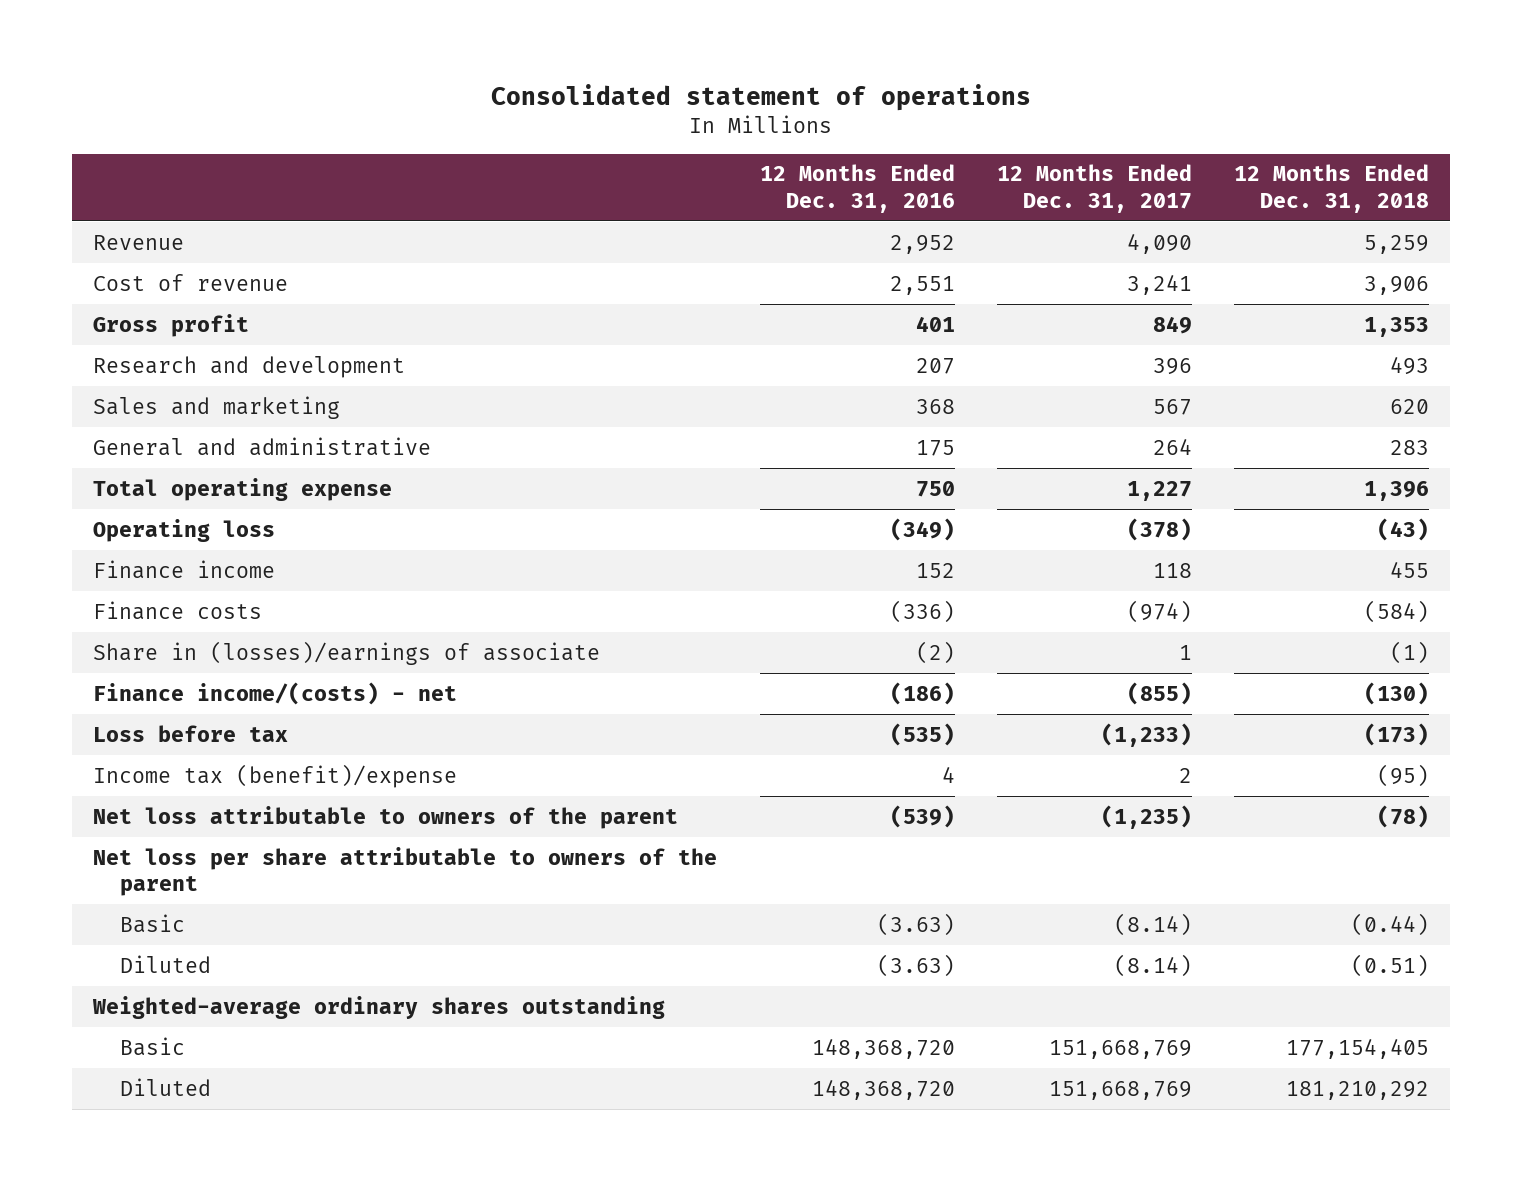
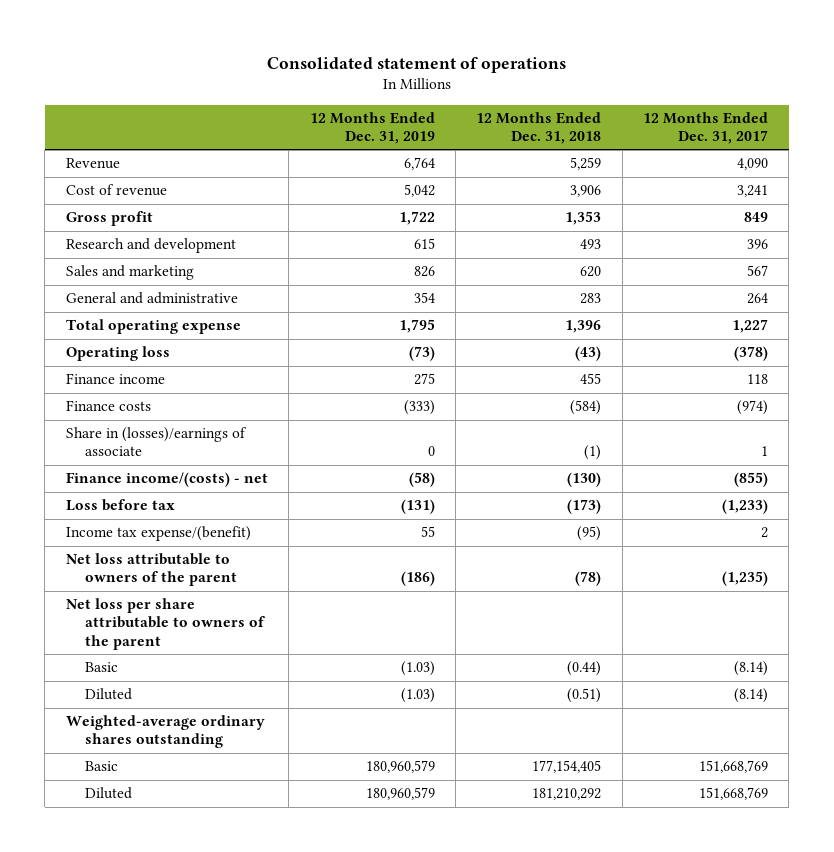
- | 12 Months Ended Dec. 31, 2016 | 12 Months Ended Dec. 31, 2017 | 12 Months Ended Dec. 31, 2018
+ | 12 Months Ended Dec. 31, 2019 | 12 Months Ended Dec. 31, 2018 | 12 Months Ended Dec. 31, 2017
- Income tax (benefit)/expense | 4 | 2 | (95)
+ Income tax expense/(benefit) | 55 | (95) | 2

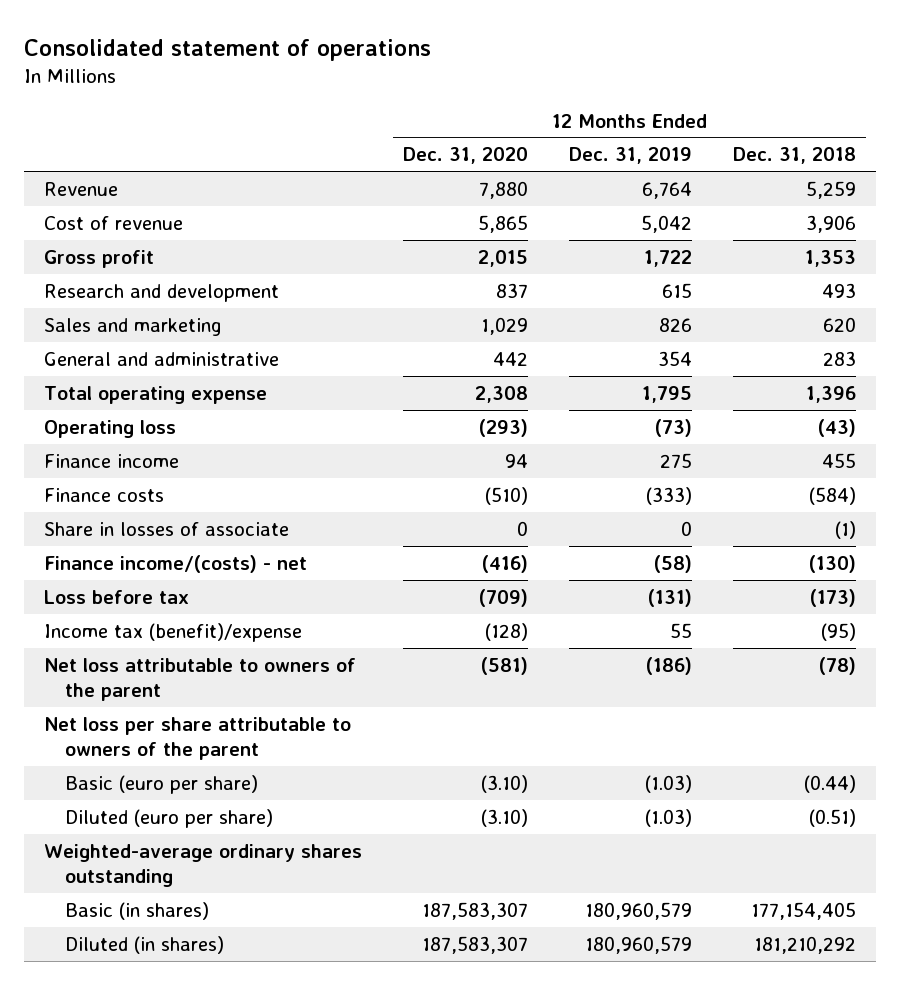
- | 12 Months Ended Dec. 31, 2019 | 12 Months Ended Dec. 31, 2018 | 12 Months Ended Dec. 31, 2017
+ | 12 Months Ended Dec. 31, 2020 | 12 Months Ended Dec. 31, 2019 | 12 Months Ended Dec. 31, 2018
- Share in (losses)/earnings of associate | 0 | (1) | 1
+ Share in losses of associate | 0 | 0 | (1)
- Income tax expense/(benefit) | 55 | (95) | 2
+ Income tax (benefit)/expense | (128) | 55 | (95)
- Basic | (1.03) | (0.44) | (8.14)
- Diluted | (1.03) | (0.51) | (8.14)
+ Basic (euro per share) | (3.10) | (1.03) | (0.44)
+ Diluted (euro per share) | (3.10) | (1.03) | (0.51)
- Basic | 180,960,579 | 177,154,405 | 151,668,769
- Diluted | 180,960,579 | 181,210,292 | 151,668,769
+ Basic (in shares) | 187,583,307 | 180,960,579 | 177,154,405
+ Diluted (in shares) | 187,583,307 | 180,960,579 | 181,210,292

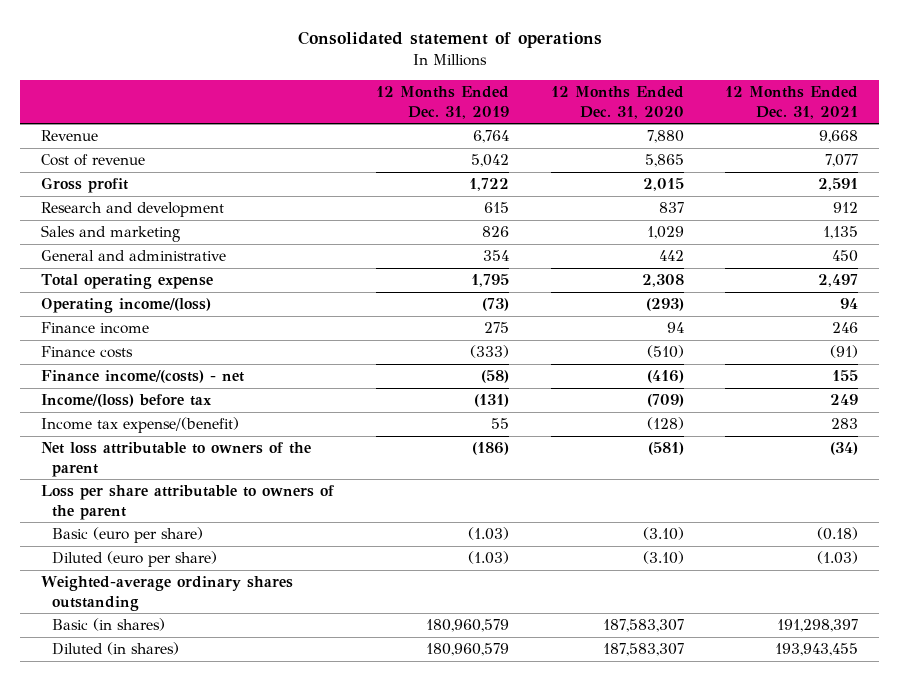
- | 12 Months Ended Dec. 31, 2020 | 12 Months Ended Dec. 31, 2019 | 12 Months Ended Dec. 31, 2018
+ | 12 Months Ended Dec. 31, 2019 | 12 Months Ended Dec. 31, 2020 | 12 Months Ended Dec. 31, 2021
- Operating loss | (293) | (73) | (43)
+ Operating income/(loss) | (73) | (293) | 94
- Share in losses of associate | 0 | 0 | (1)
- Loss before tax | (709) | (131) | (173)
- Income tax (benefit)/expense | (128) | 55 | (95)
+ Income/(loss) before tax | (131) | (709) | 249
+ Income tax expense/(benefit) | 55 | (128) | 283
- Net loss per share attributable to owners of the parent
+ Loss per share attributable to owners of the parent

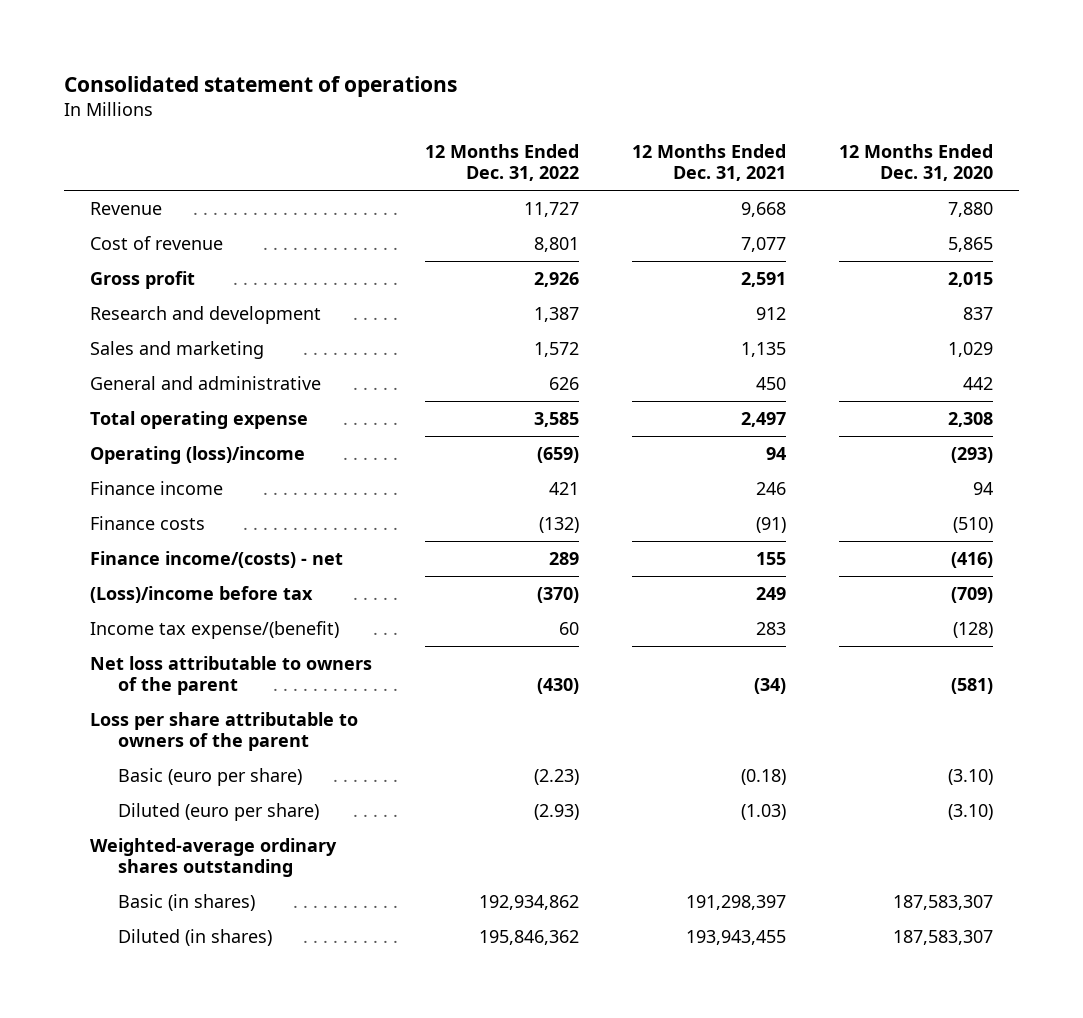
- | 12 Months Ended Dec. 31, 2019 | 12 Months Ended Dec. 31, 2020 | 12 Months Ended Dec. 31, 2021
+ | 12 Months Ended Dec. 31, 2022 | 12 Months Ended Dec. 31, 2021 | 12 Months Ended Dec. 31, 2020
- Operating income/(loss) | (73) | (293) | 94
+ Operating (loss)/income | (659) | 94 | (293)
- Income/(loss) before tax | (131) | (709) | 249
+ (Loss)/income before tax | (370) | 249 | (709)

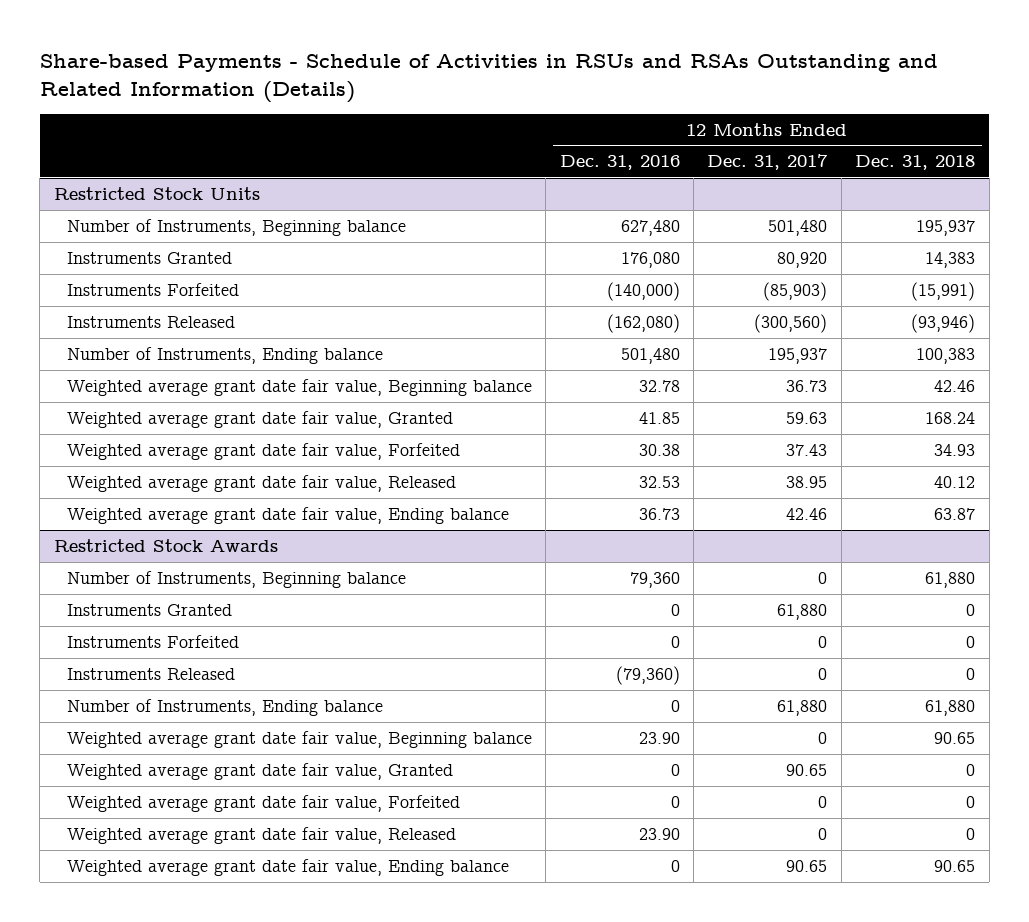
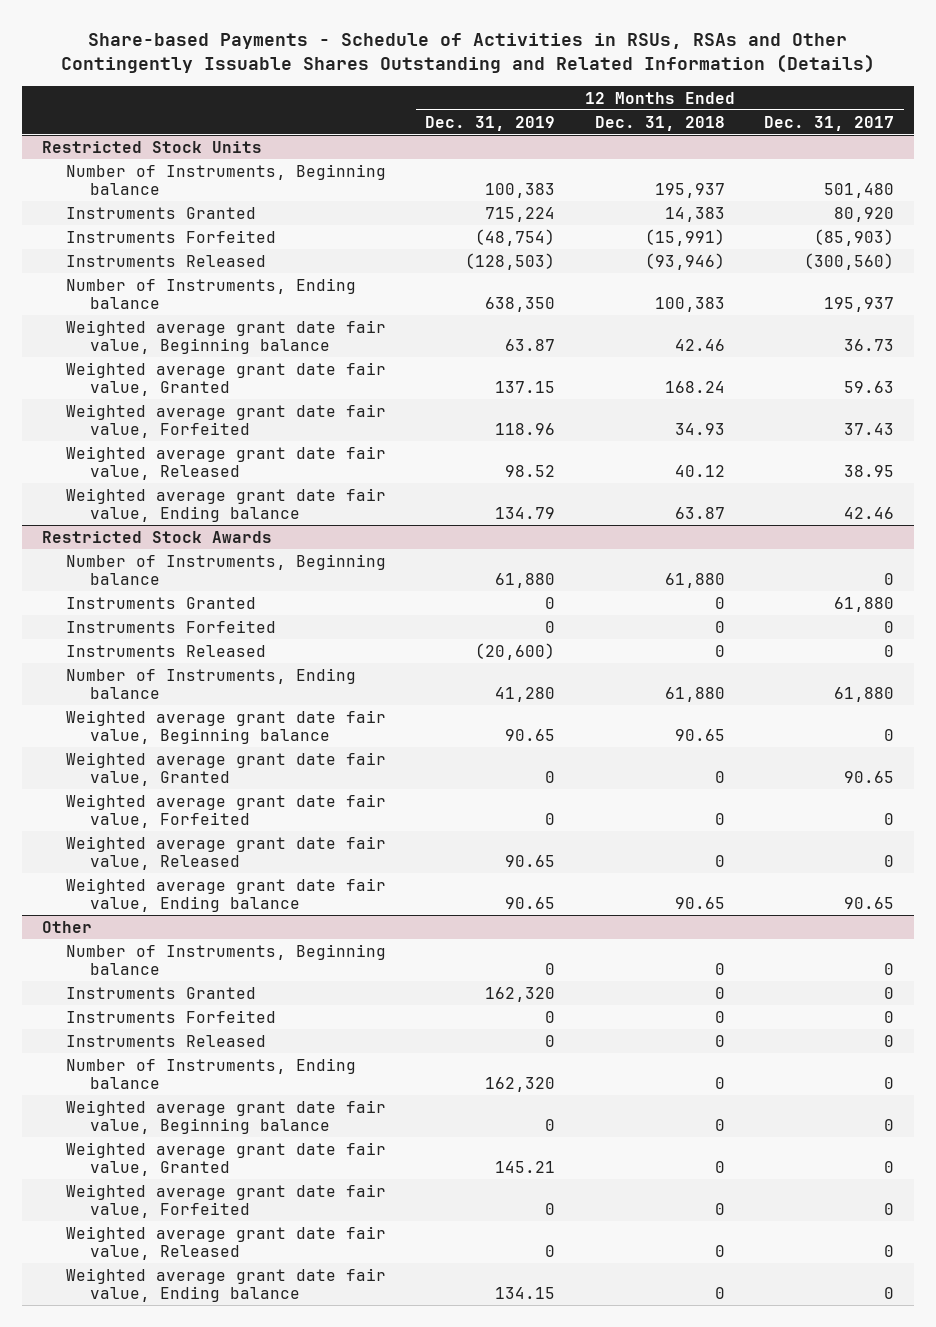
- Share-based Payments - Schedule of Activities in RSUs and RSAs Outstanding and Related Information (Details)
+ Share-based Payments - Schedule of Activities in RSUs, RSAs and Other Contingently Issuable Shares Outstanding and Related Information (Details)
- | 12 Months Ended Dec. 31, 2016 | 12 Months Ended Dec. 31, 2017 | 12 Months Ended Dec. 31, 2018
+ | 12 Months Ended Dec. 31, 2019 | 12 Months Ended Dec. 31, 2018 | 12 Months Ended Dec. 31, 2017
+ Other
+ Number of Instruments, Beginning balance | 0 | 0 | 0
+ Instruments Granted | 162,320 | 0 | 0
+ Instruments Forfeited | 0 | 0 | 0
+ Instruments Released | 0 | 0 | 0
+ Number of Instruments, Ending balance | 162,320 | 0 | 0
+ Weighted average grant date fair value, Beginning balance | 0 | 0 | 0
+ Weighted average grant date fair value, Granted | 145.21 | 0 | 0
+ Weighted average grant date fair value, Forfeited | 0 | 0 | 0
+ Weighted average grant date fair value, Released | 0 | 0 | 0
+ Weighted average grant date fair value, Ending balance | 134.15 | 0 | 0

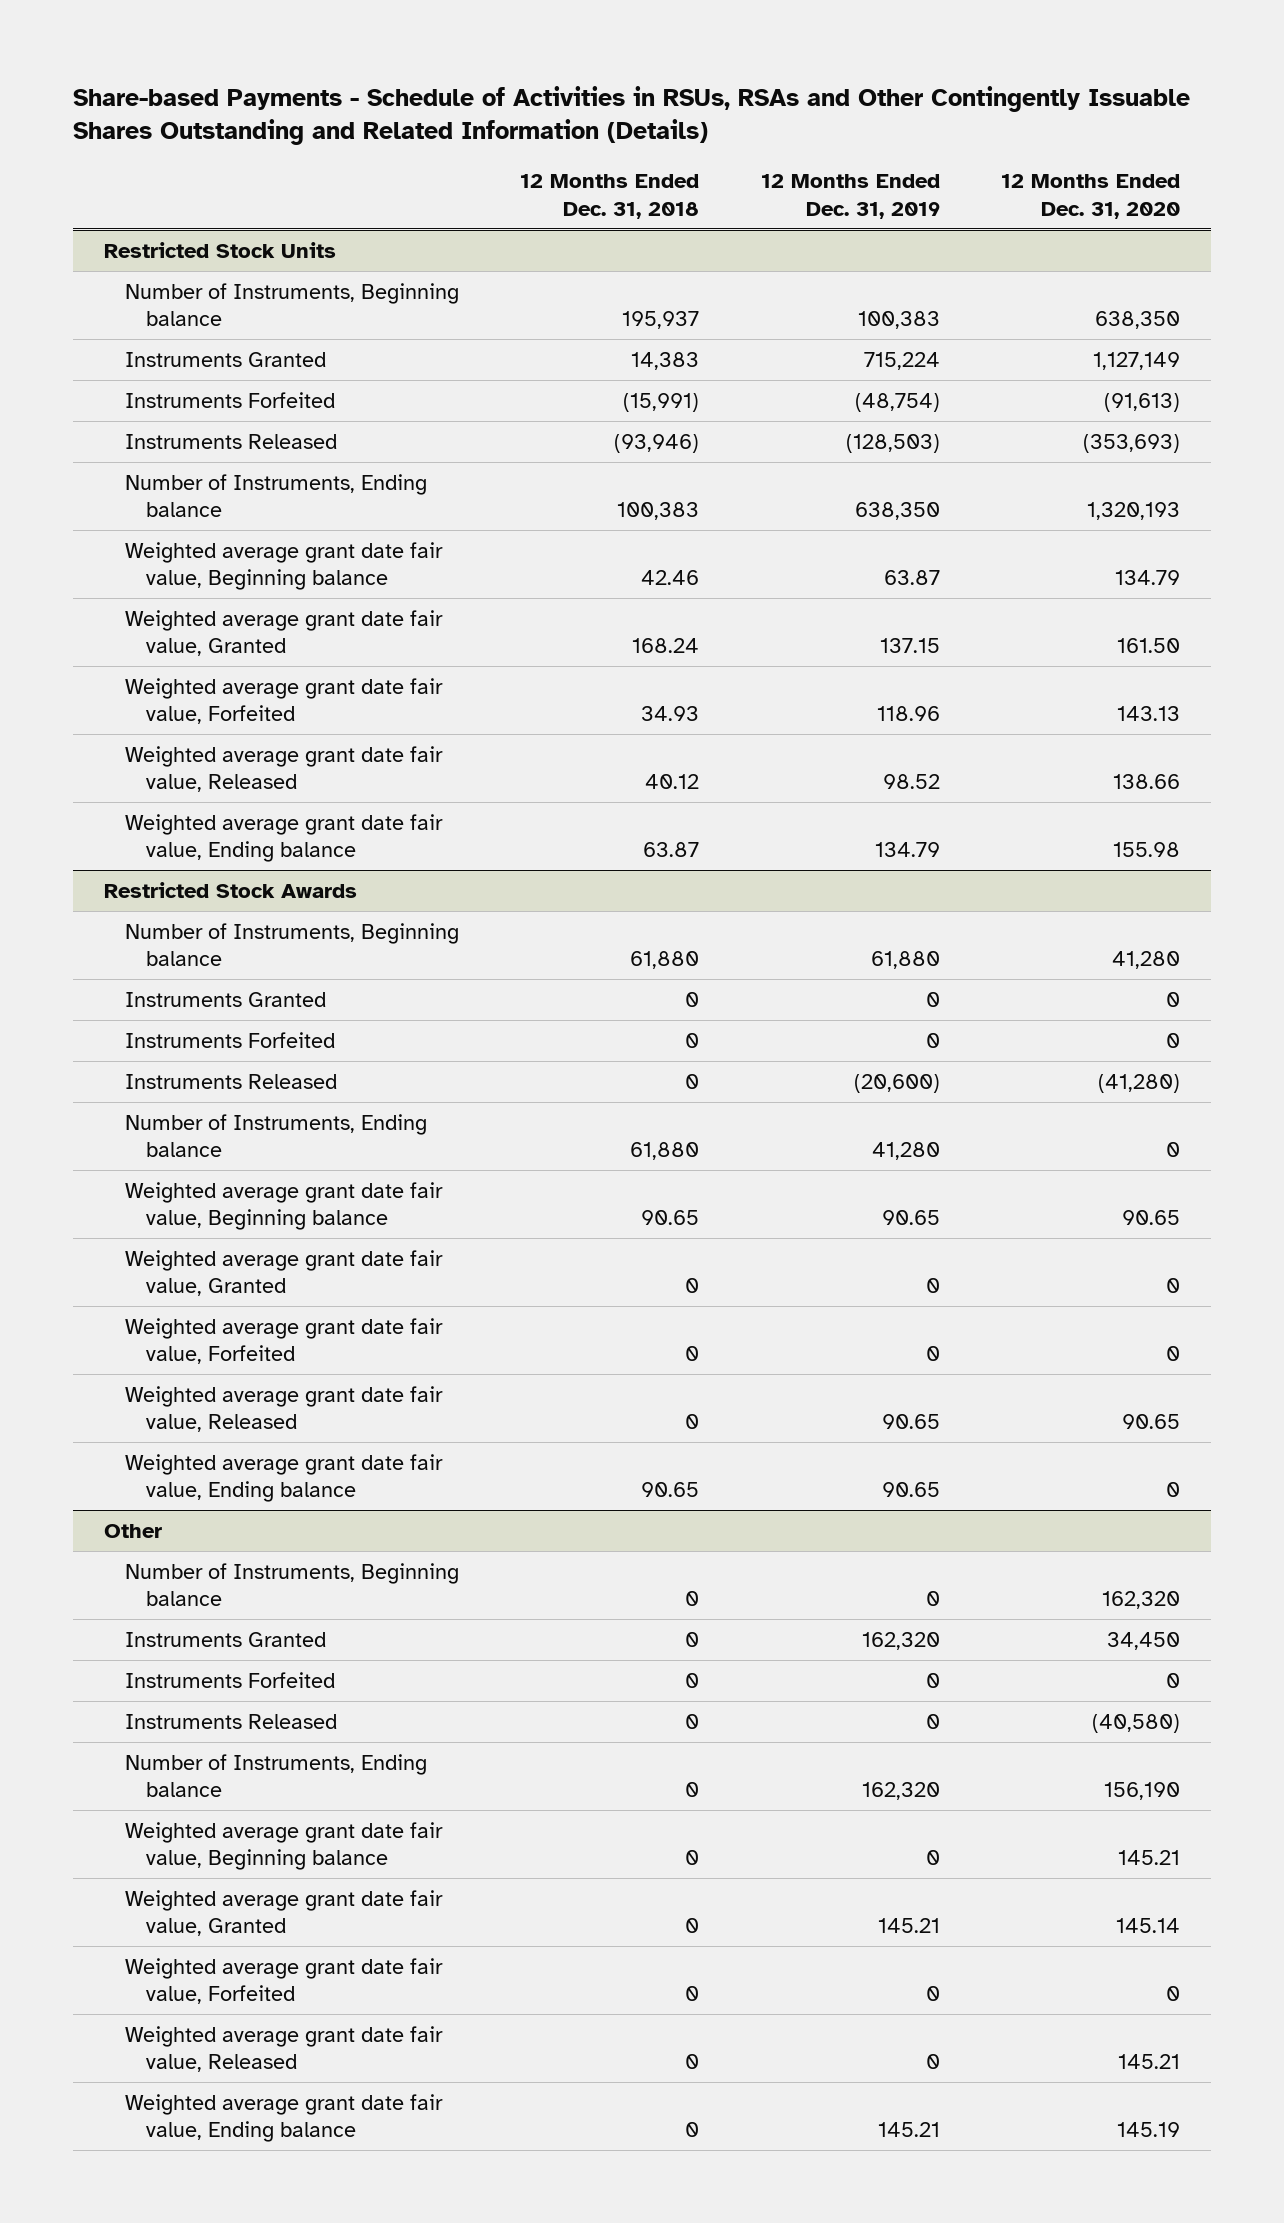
- | 12 Months Ended Dec. 31, 2019 | 12 Months Ended Dec. 31, 2018 | 12 Months Ended Dec. 31, 2017
+ | 12 Months Ended Dec. 31, 2018 | 12 Months Ended Dec. 31, 2019 | 12 Months Ended Dec. 31, 2020
@ Other
- Weighted average grant date fair value, Ending balance | 134.15 | 0 | 0
+ Weighted average grant date fair value, Ending balance | 0 | 145.21 | 145.19

